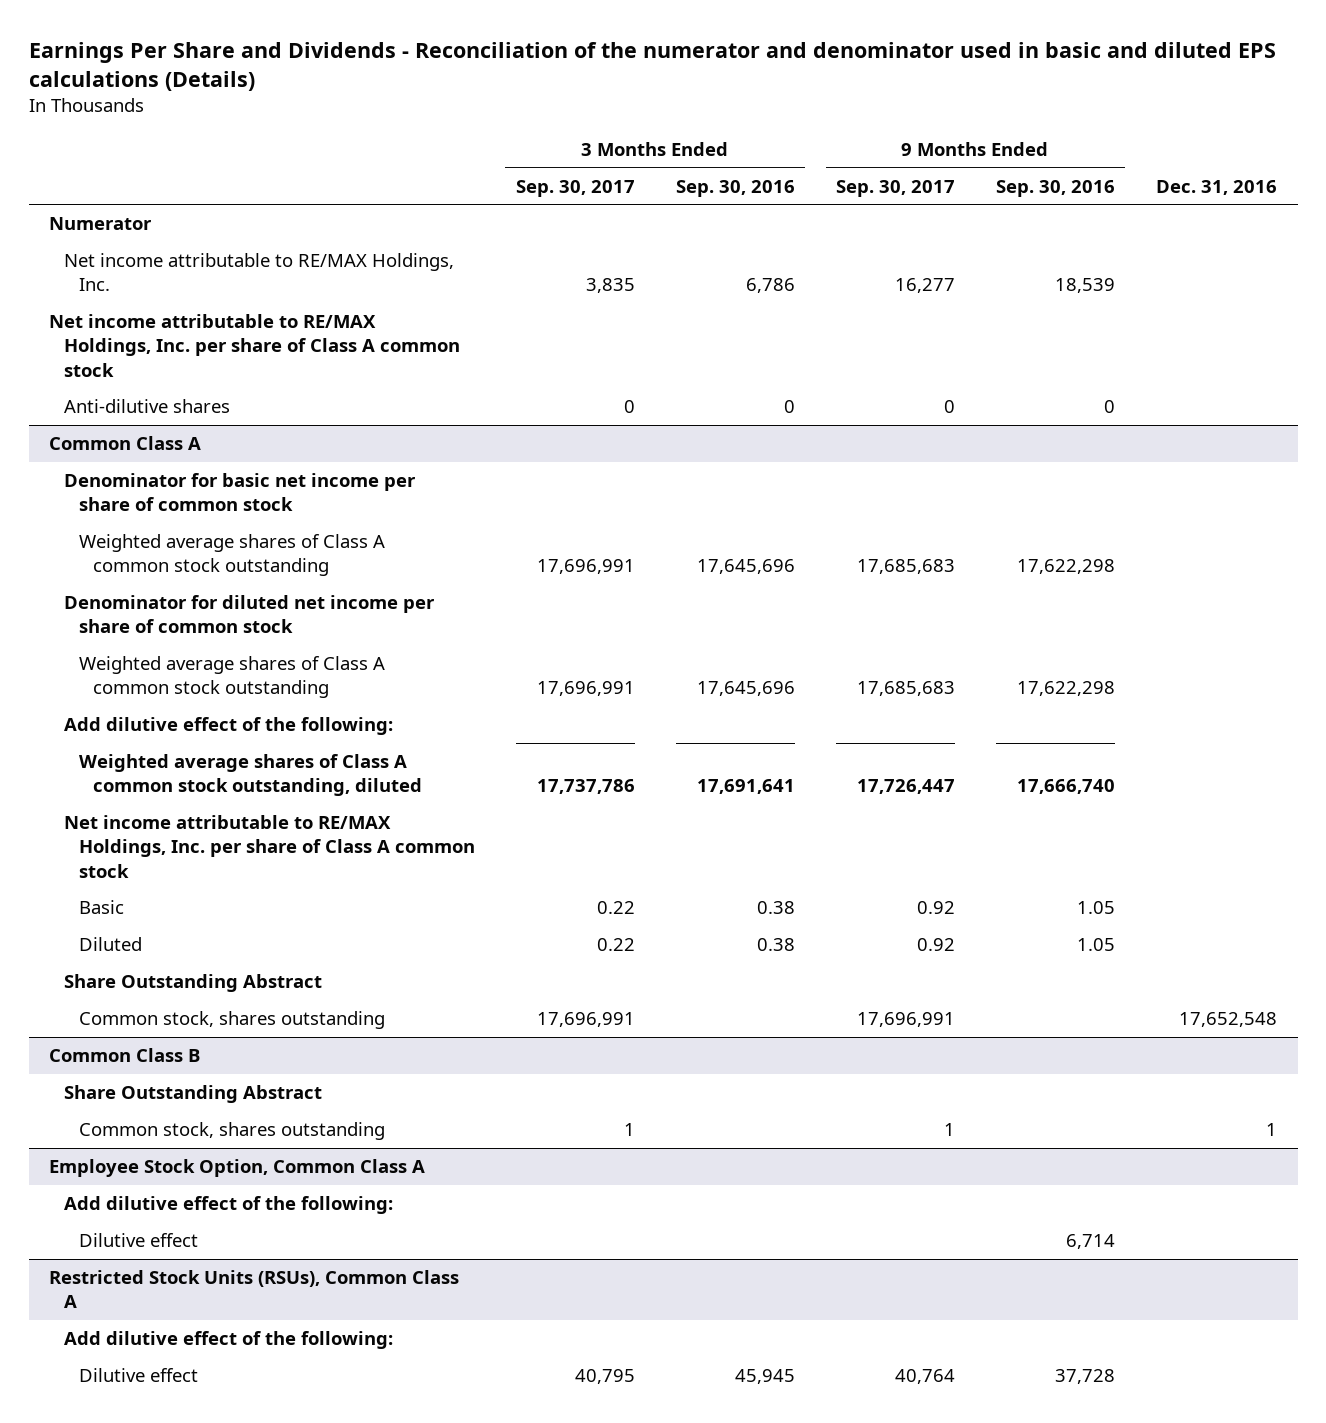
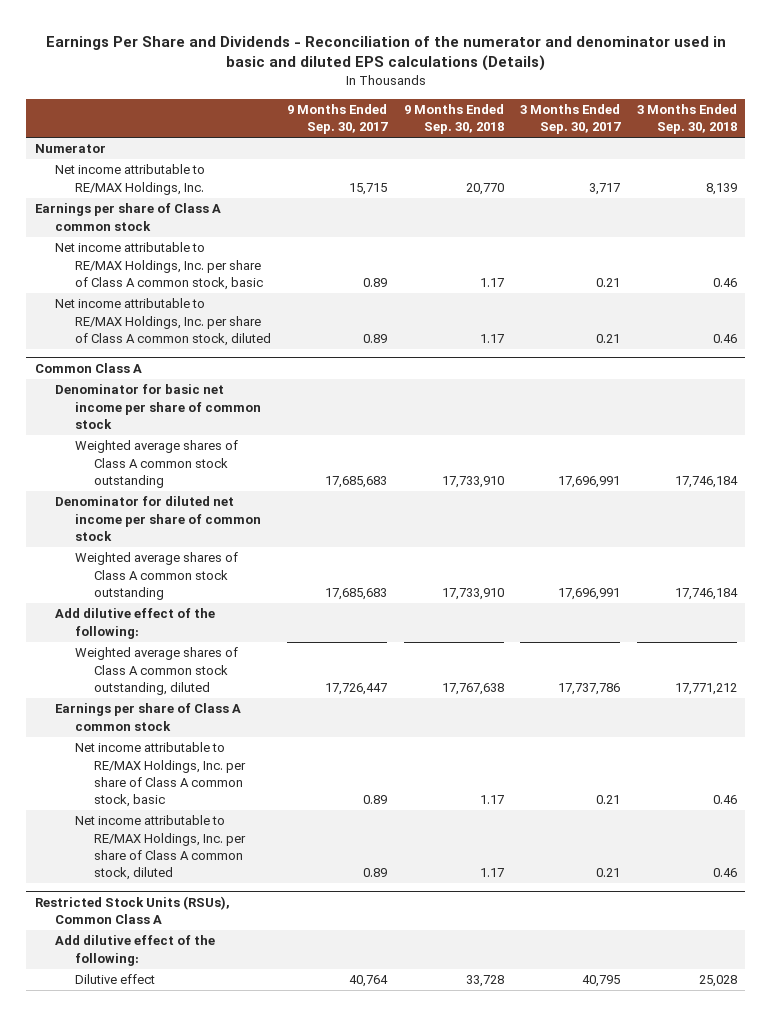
- | 3 Months Ended Sep. 30, 2017 | 3 Months Ended Sep. 30, 2016 | 9 Months Ended Sep. 30, 2017 | 9 Months Ended Sep. 30, 2016 | Dec. 31, 2016
+ | 9 Months Ended Sep. 30, 2017 | 9 Months Ended Sep. 30, 2018 | 3 Months Ended Sep. 30, 2017 | 3 Months Ended Sep. 30, 2018
- Net income attributable to RE/MAX Holdings, Inc. | 3,835 | 6,786 | 16,277 | 18,539 |
- Net income attributable to RE/MAX Holdings, Inc. per share of Class A common stock
- Anti-dilutive shares | 0 | 0 | 0 | 0 |
+ Net income attributable to RE/MAX Holdings, Inc. | 15,715 | 20,770 | 3,717 | 8,139
+ Earnings per share of Class A common stock
+ Net income attributable to RE/MAX Holdings, Inc. per share of Class A common stock, basic | 0.89 | 1.17 | 0.21 | 0.46
+ Net income attributable to RE/MAX Holdings, Inc. per share of Class A common stock, diluted | 0.89 | 1.17 | 0.21 | 0.46
@ Common Class A
- Net income attributable to RE/MAX Holdings, Inc. per share of Class A common stock
- Basic | 0.22 | 0.38 | 0.92 | 1.05 |
- Diluted | 0.22 | 0.38 | 0.92 | 1.05 |
- Share Outstanding Abstract
- Common stock, shares outstanding | 17,696,991 | | 17,696,991 | | 17,652,548
- Common Class B
- Share Outstanding Abstract
- Common stock, shares outstanding | 1 | | 1 | | 1
- Employee Stock Option, Common Class A
- Add dilutive effect of the following:
- Dilutive effect | | | | 6,714 |
@ Common Class A
+ Earnings per share of Class A common stock
+ Net income attributable to RE/MAX Holdings, Inc. per share of Class A common stock, basic | 0.89 | 1.17 | 0.21 | 0.46
+ Net income attributable to RE/MAX Holdings, Inc. per share of Class A common stock, diluted | 0.89 | 1.17 | 0.21 | 0.46

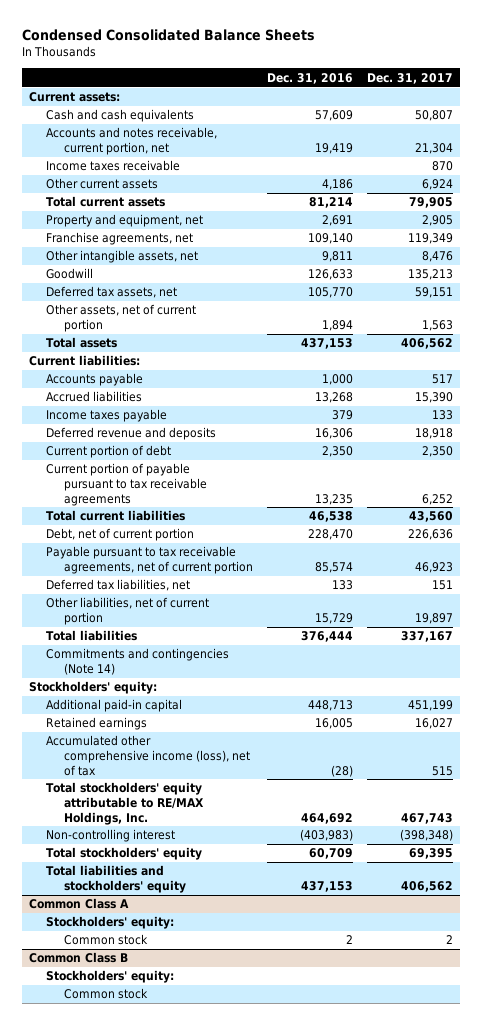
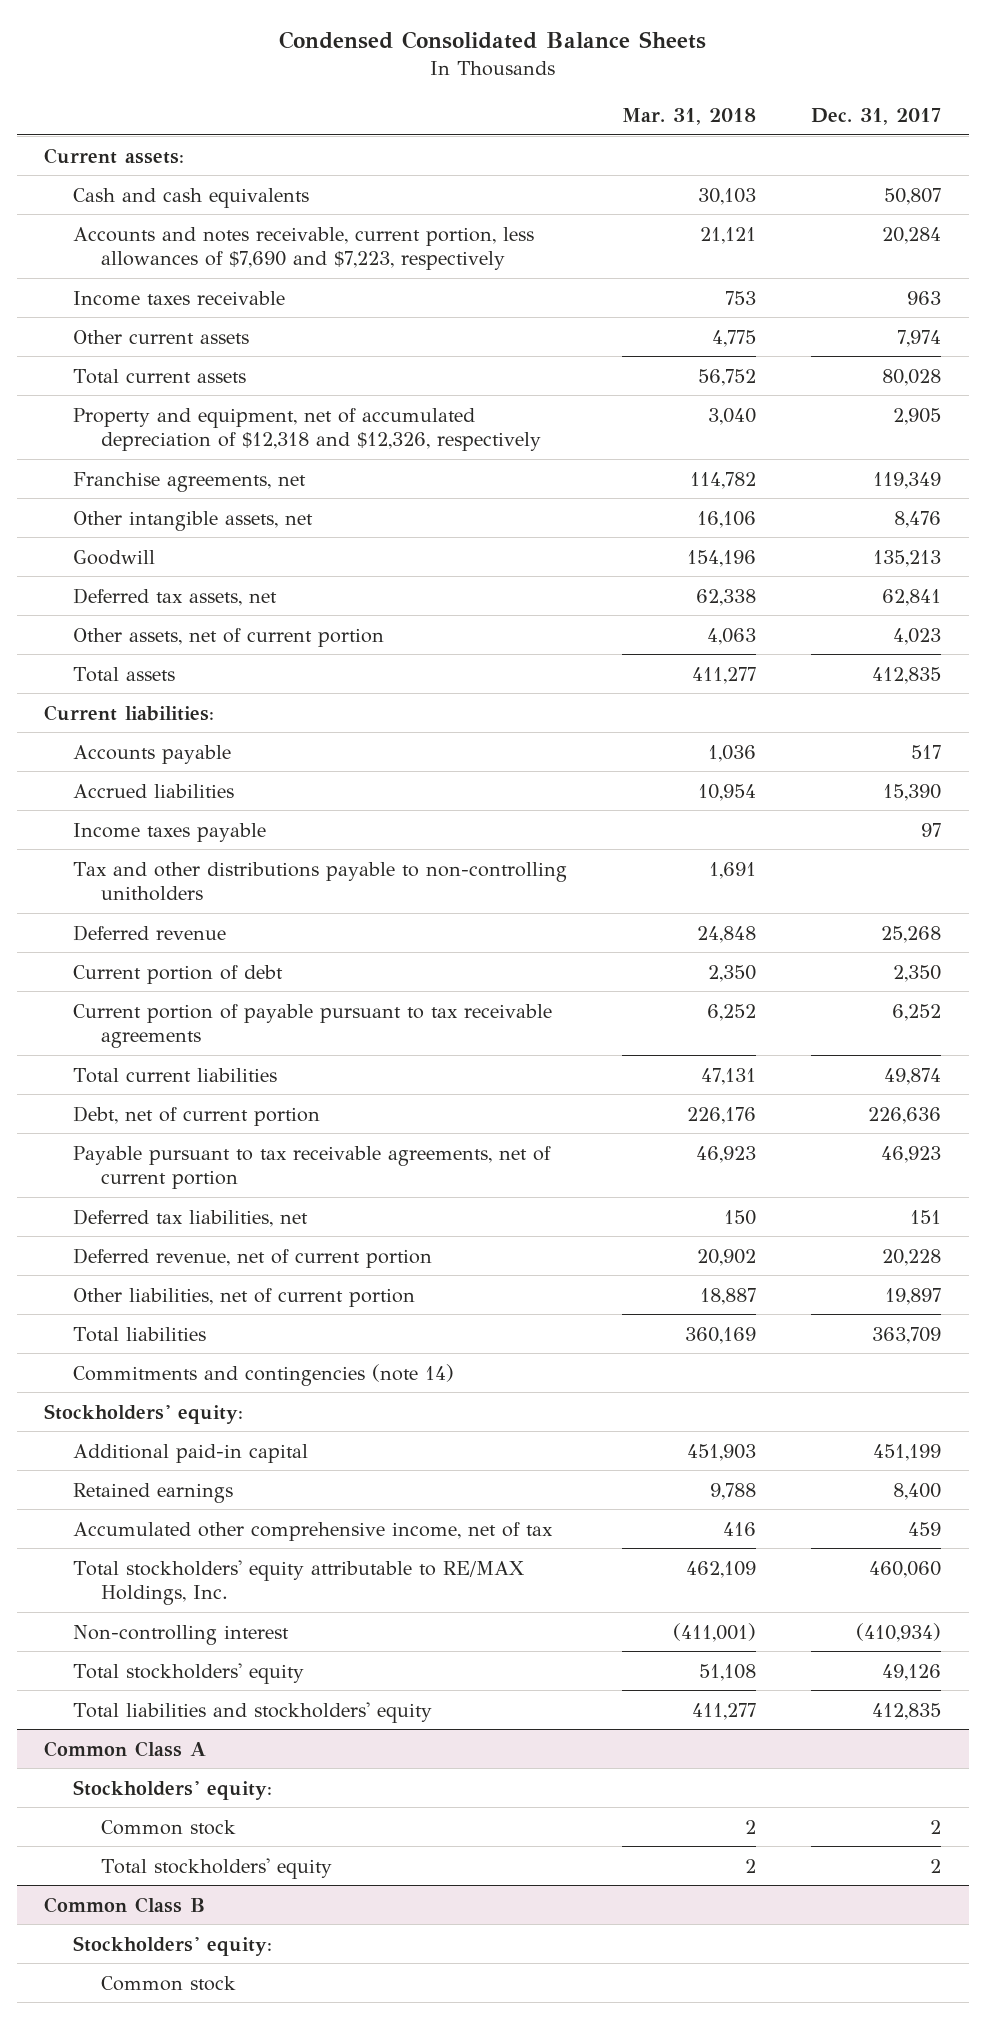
- | Dec. 31, 2016 | Dec. 31, 2017
+ | Mar. 31, 2018 | Dec. 31, 2017
- Accounts and notes receivable, current portion, net | 19,419 | 21,304
- Income taxes receivable | | 870
- Other current assets | 4,186 | 6,924
- Total current assets | 81,214 | 79,905
- Property and equipment, net | 2,691 | 2,905
+ Accounts and notes receivable, current portion, less allowances of $7,690 and $7,223, respectively | 21,121 | 20,284
+ Income taxes receivable | 753 | 963
+ Other current assets | 4,775 | 7,974
+ Total current assets | 56,752 | 80,028
+ Property and equipment, net of accumulated depreciation of $12,318 and $12,326, respectively | 3,040 | 2,905
- Deferred tax assets, net | 105,770 | 59,151
- Other assets, net of current portion | 1,894 | 1,563
- Total assets | 437,153 | 406,562
+ Deferred tax assets, net | 62,338 | 62,841
+ Other assets, net of current portion | 4,063 | 4,023
+ Total assets | 411,277 | 412,835
- Income taxes payable | 379 | 133
- Deferred revenue and deposits | 16,306 | 18,918
+ Income taxes payable | | 97
+ Tax and other distributions payable to non-controlling unitholders | 1,691 |
+ Deferred revenue | 24,848 | 25,268
- Total current liabilities | 46,538 | 43,560
+ Total current liabilities | 47,131 | 49,874
+ Deferred revenue, net of current portion | 20,902 | 20,228
- Total liabilities | 376,444 | 337,167
- Commitments and contingencies (Note 14)
+ Total liabilities | 360,169 | 363,709
+ Commitments and contingencies (note 14)
- Retained earnings | 16,005 | 16,027
- Accumulated other comprehensive income (loss), net of tax | (28) | 515
- Total stockholders' equity attributable to RE/MAX Holdings, Inc. | 464,692 | 467,743
- Non-controlling interest | (403,983) | (398,348)
- Total stockholders' equity | 60,709 | 69,395
- Total liabilities and stockholders' equity | 437,153 | 406,562
+ Retained earnings | 9,788 | 8,400
+ Accumulated other comprehensive income, net of tax | 416 | 459
+ Total stockholders' equity attributable to RE/MAX Holdings, Inc. | 462,109 | 460,060
+ Non-controlling interest | (411,001) | (410,934)
+ Total stockholders' equity | 51,108 | 49,126
+ Total liabilities and stockholders' equity | 411,277 | 412,835
@ Common Class A
+ Total stockholders' equity | 2 | 2

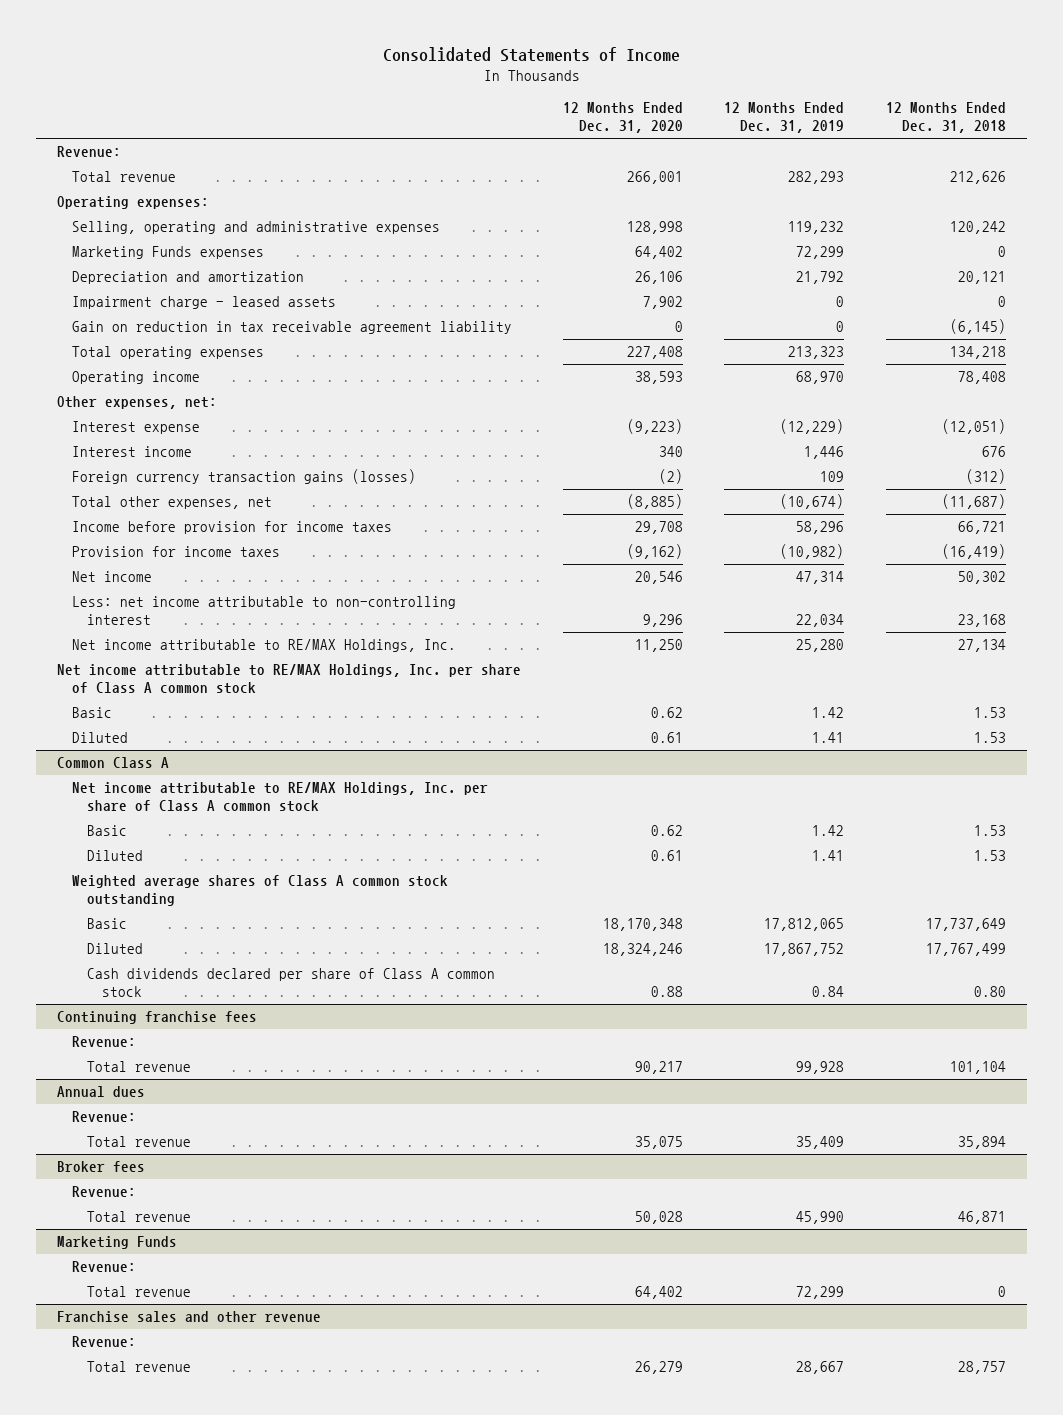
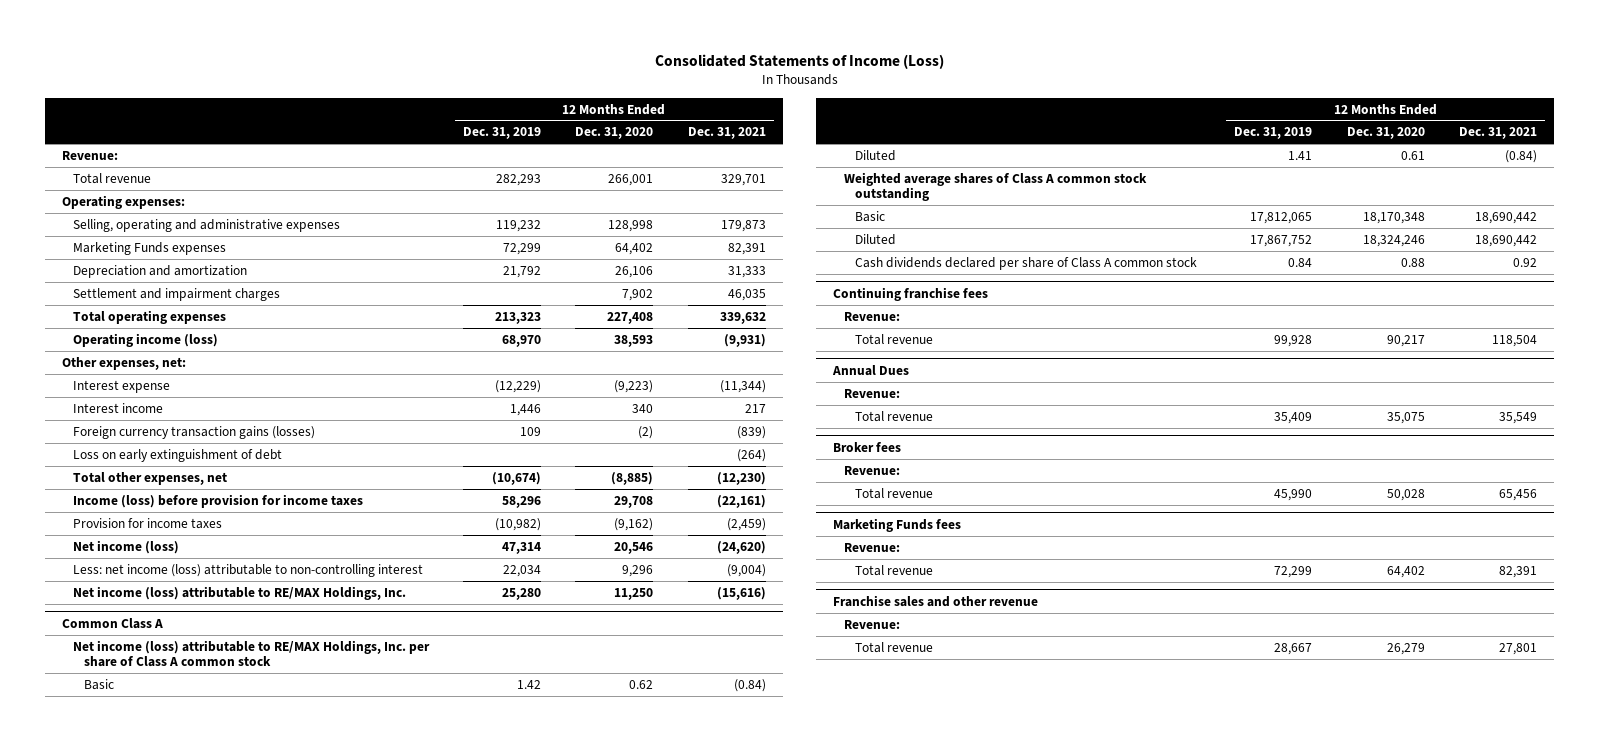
- Consolidated Statements of Income
+ Consolidated Statements of Income (Loss)
- | 12 Months Ended Dec. 31, 2020 | 12 Months Ended Dec. 31, 2019 | 12 Months Ended Dec. 31, 2018
+ | 12 Months Ended Dec. 31, 2019 | 12 Months Ended Dec. 31, 2020 | 12 Months Ended Dec. 31, 2021
- Impairment charge - leased assets | 7,902 | 0 | 0
- Gain on reduction in tax receivable agreement liability | 0 | 0 | (6,145)
+ Settlement and impairment charges | | 7,902 | 46,035
- Operating income | 38,593 | 68,970 | 78,408
+ Operating income (loss) | 68,970 | 38,593 | (9,931)
+ Loss on early extinguishment of debt | | | (264)
- Income before provision for income taxes | 29,708 | 58,296 | 66,721
+ Income (loss) before provision for income taxes | 58,296 | 29,708 | (22,161)
- Net income | 20,546 | 47,314 | 50,302
- Less: net income attributable to non-controlling interest | 9,296 | 22,034 | 23,168
- Net income attributable to RE/MAX Holdings, Inc. | 11,250 | 25,280 | 27,134
- Net income attributable to RE/MAX Holdings, Inc. per share of Class A common stock
- Basic | 0.62 | 1.42 | 1.53
- Diluted | 0.61 | 1.41 | 1.53
+ Net income (loss) | 47,314 | 20,546 | (24,620)
+ Less: net income (loss) attributable to non-controlling interest | 22,034 | 9,296 | (9,004)
+ Net income (loss) attributable to RE/MAX Holdings, Inc. | 25,280 | 11,250 | (15,616)
@ Common Class A
- Net income attributable to RE/MAX Holdings, Inc. per share of Class A common stock
+ Net income (loss) attributable to RE/MAX Holdings, Inc. per share of Class A common stock
- Annual dues
+ Annual Dues
- Marketing Funds
+ Marketing Funds fees

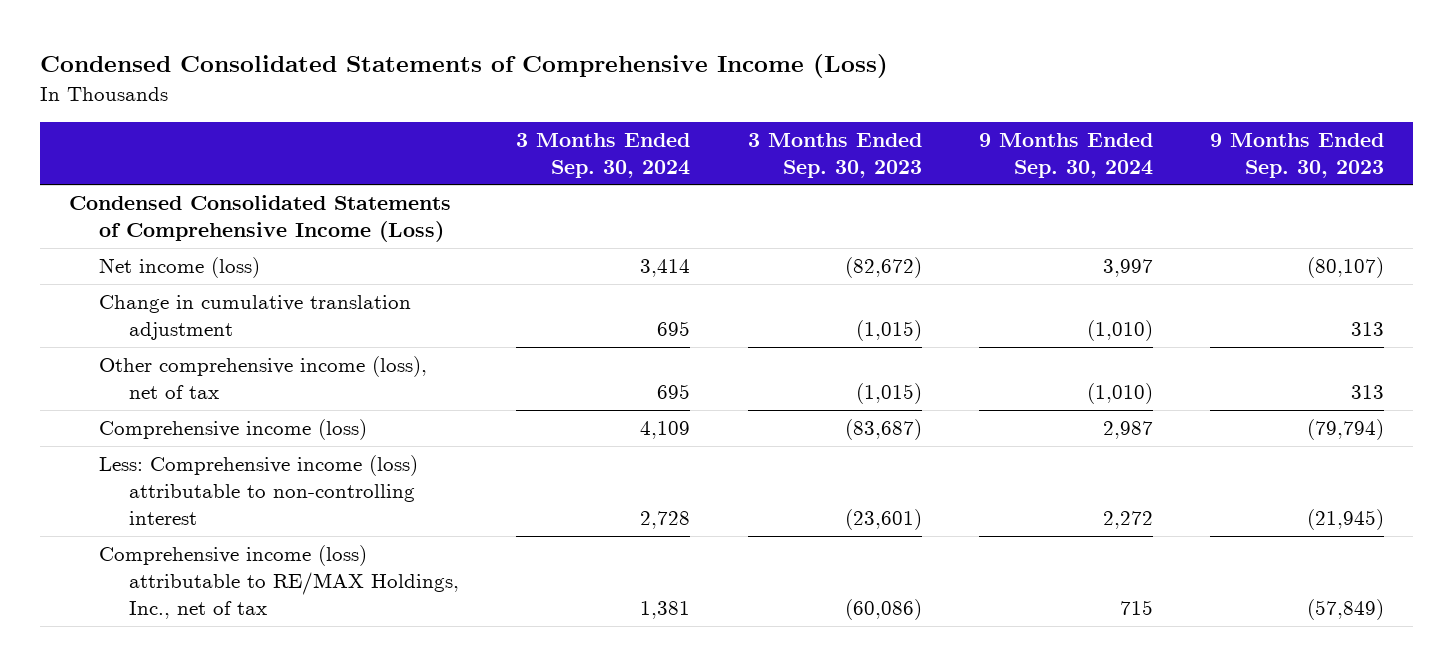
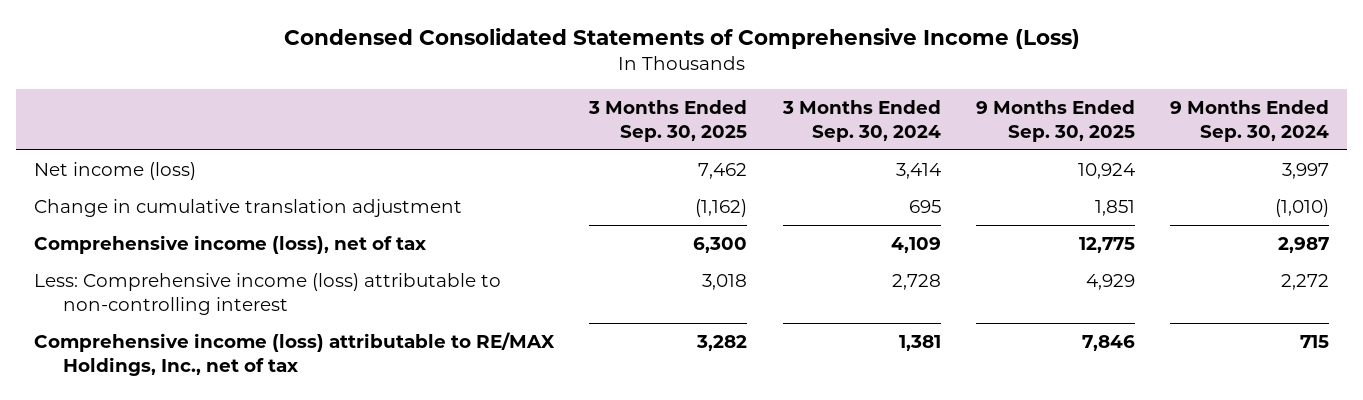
- | 3 Months Ended Sep. 30, 2024 | 3 Months Ended Sep. 30, 2023 | 9 Months Ended Sep. 30, 2024 | 9 Months Ended Sep. 30, 2023
+ | 3 Months Ended Sep. 30, 2025 | 3 Months Ended Sep. 30, 2024 | 9 Months Ended Sep. 30, 2025 | 9 Months Ended Sep. 30, 2024
- Condensed Consolidated Statements of Comprehensive Income (Loss)
- Other comprehensive income (loss), net of tax | 695 | (1,015) | (1,010) | 313
- Comprehensive income (loss) | 4,109 | (83,687) | 2,987 | (79,794)
+ Comprehensive income (loss), net of tax | 6,300 | 4,109 | 12,775 | 2,987

